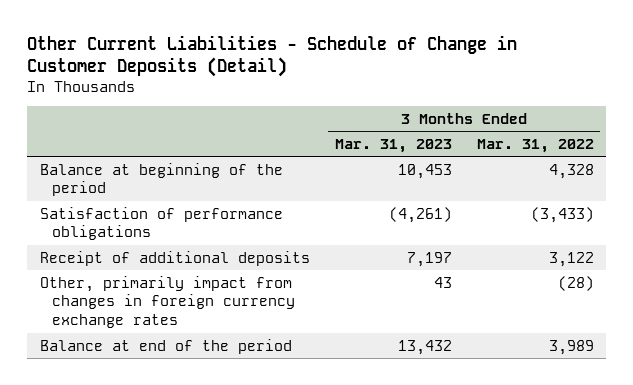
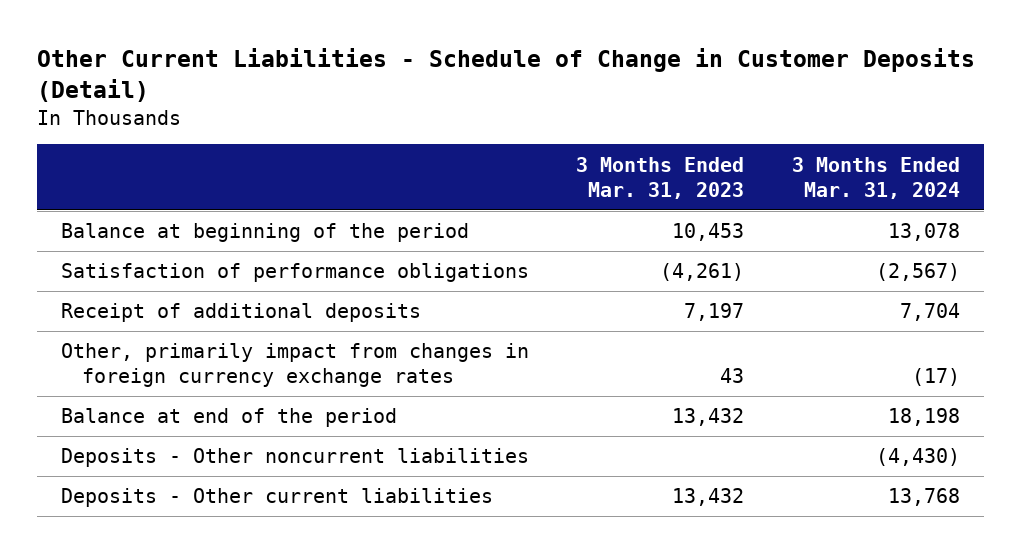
- | 3 Months Ended Mar. 31, 2023 | 3 Months Ended Mar. 31, 2022
+ | 3 Months Ended Mar. 31, 2023 | 3 Months Ended Mar. 31, 2024
+ Deposits - Other noncurrent liabilities | | (4,430)
+ Deposits - Other current liabilities | 13,432 | 13,768

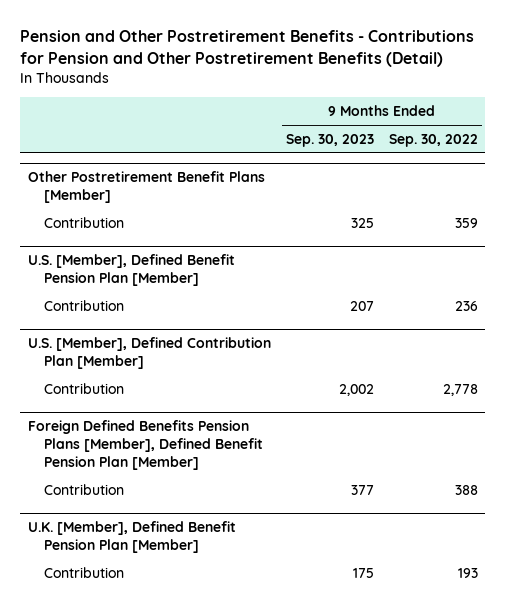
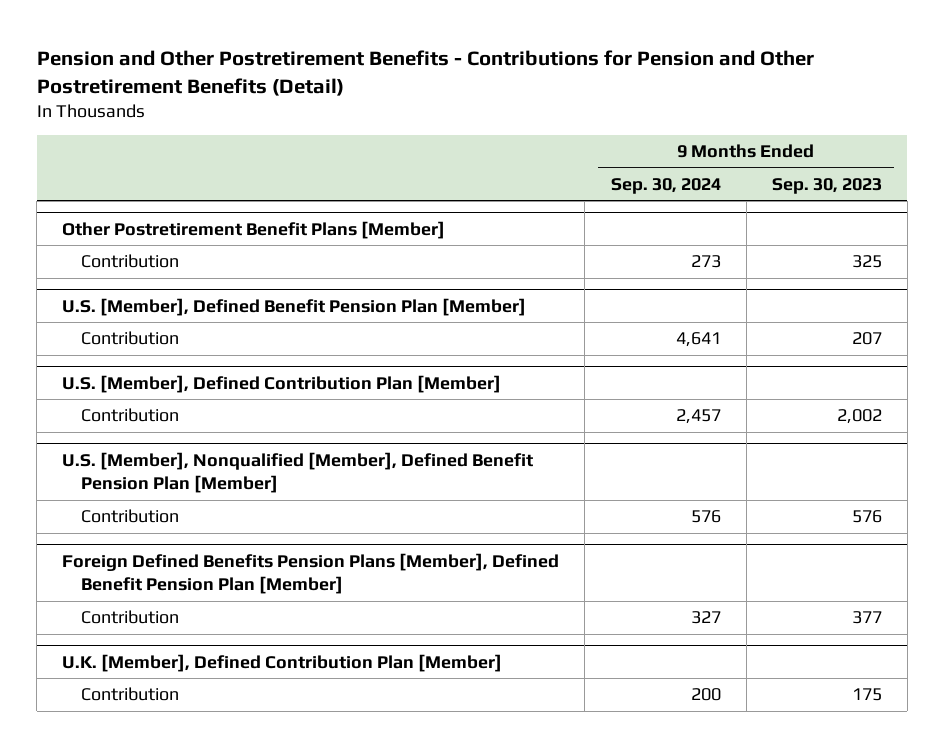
- | 9 Months Ended Sep. 30, 2023 | 9 Months Ended Sep. 30, 2022
+ | 9 Months Ended Sep. 30, 2024 | 9 Months Ended Sep. 30, 2023
+ U.S. [Member], Nonqualified [Member], Defined Benefit Pension Plan [Member]
+ Contribution | 576 | 576
- U.K. [Member], Defined Benefit Pension Plan [Member]
+ U.K. [Member], Defined Contribution Plan [Member]

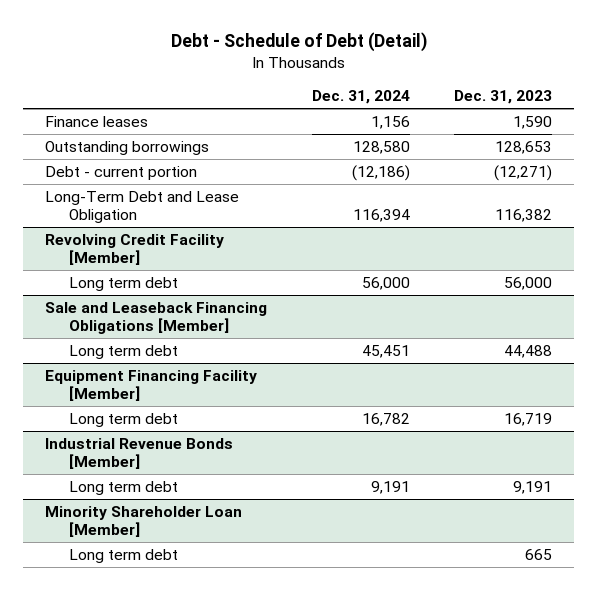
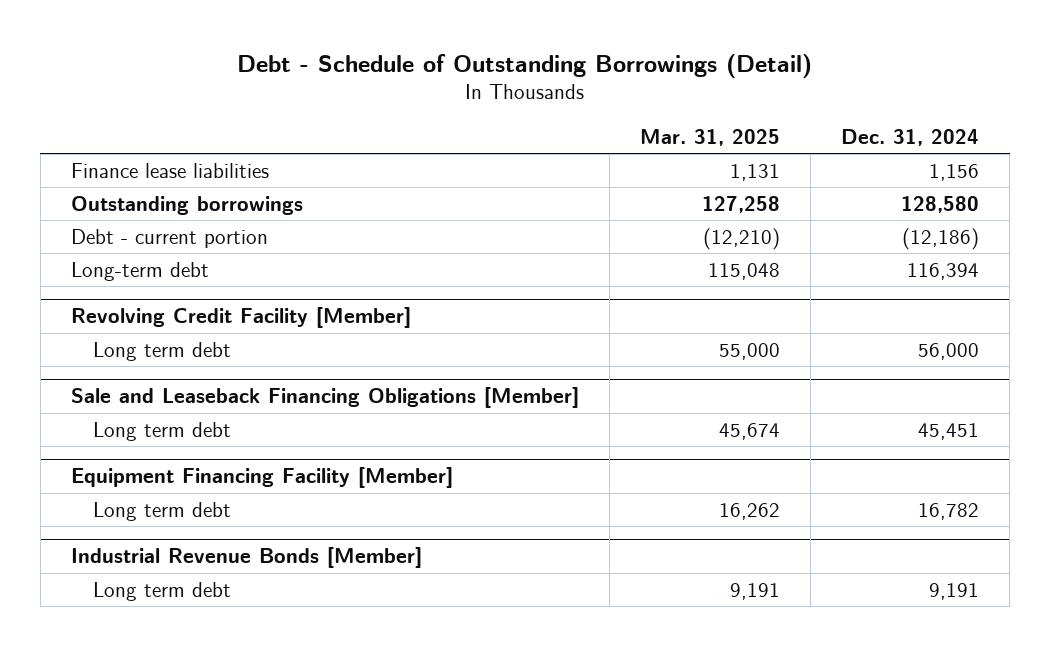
- Debt - Schedule of Debt (Detail)
+ Debt - Schedule of Outstanding Borrowings (Detail)
- | Dec. 31, 2024 | Dec. 31, 2023
+ | Mar. 31, 2025 | Dec. 31, 2024
- Finance leases | 1,156 | 1,590
+ Finance lease liabilities | 1,131 | 1,156
- Long-Term Debt and Lease Obligation | 116,394 | 116,382
+ Long-term debt | 115,048 | 116,394
- Minority Shareholder Loan [Member]
- Long term debt | | 665

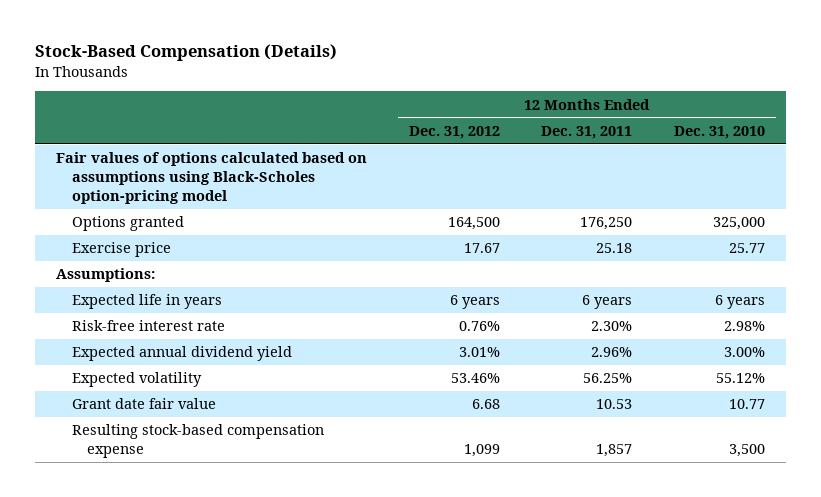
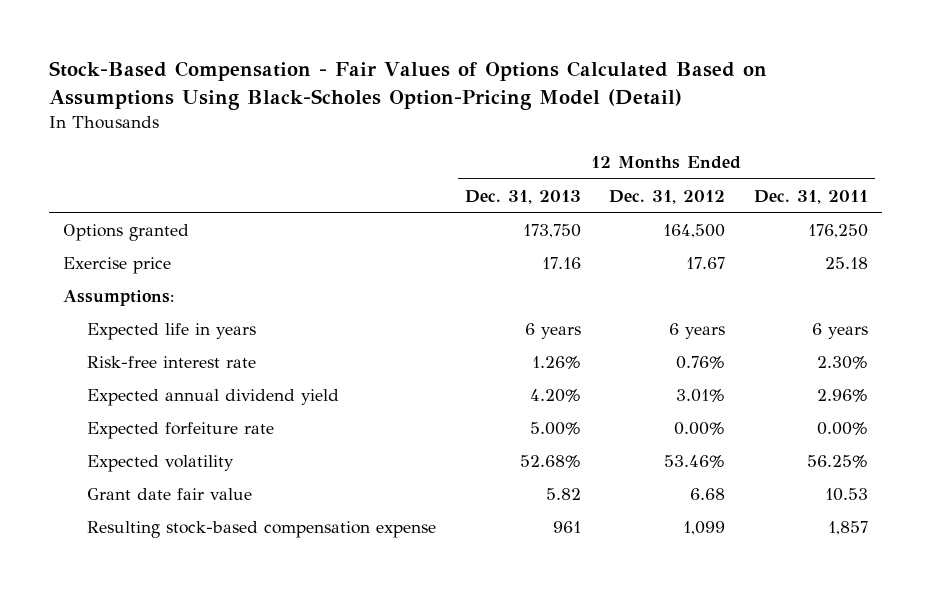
- Stock-Based Compensation (Details)
+ Stock-Based Compensation - Fair Values of Options Calculated Based on Assumptions Using Black-Scholes Option-Pricing Model (Detail)
- | 12 Months Ended Dec. 31, 2012 | 12 Months Ended Dec. 31, 2011 | 12 Months Ended Dec. 31, 2010
+ | 12 Months Ended Dec. 31, 2013 | 12 Months Ended Dec. 31, 2012 | 12 Months Ended Dec. 31, 2011
- Fair values of options calculated based on assumptions using Black-Scholes option-pricing model
+ Expected forfeiture rate | 5.00% | 0.00% | 0.00%

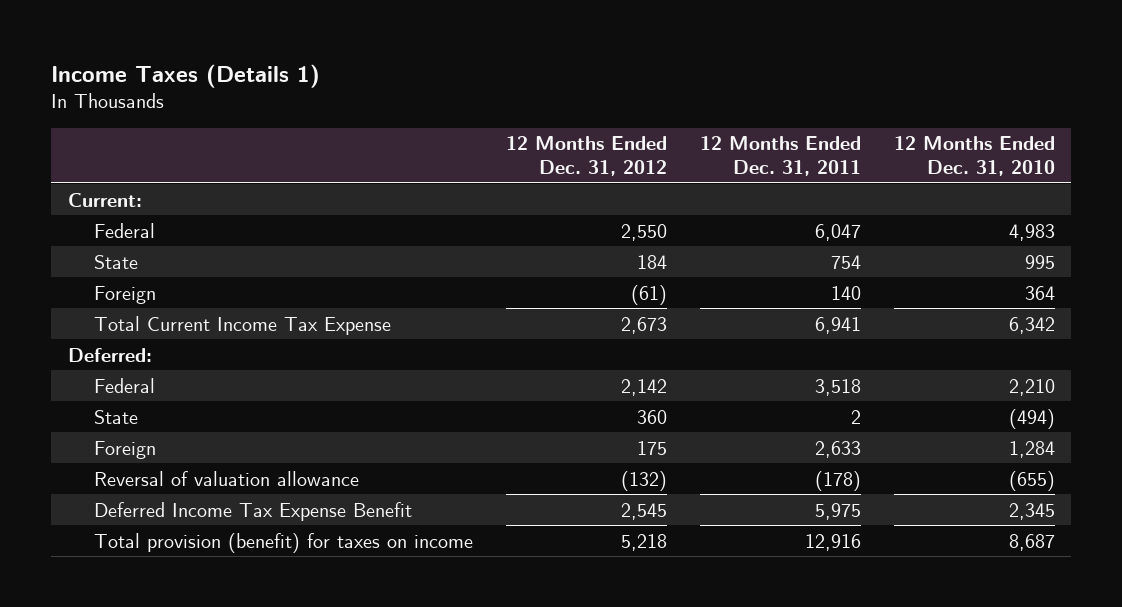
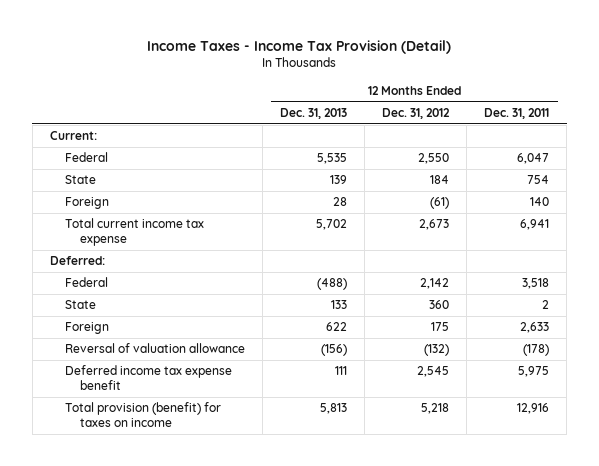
- Income Taxes (Details 1)
+ Income Taxes - Income Tax Provision (Detail)
- | 12 Months Ended Dec. 31, 2012 | 12 Months Ended Dec. 31, 2011 | 12 Months Ended Dec. 31, 2010
+ | 12 Months Ended Dec. 31, 2013 | 12 Months Ended Dec. 31, 2012 | 12 Months Ended Dec. 31, 2011
- Total Current Income Tax Expense | 2,673 | 6,941 | 6,342
+ Total current income tax expense | 5,702 | 2,673 | 6,941
- Deferred Income Tax Expense Benefit | 2,545 | 5,975 | 2,345
+ Deferred income tax expense benefit | 111 | 2,545 | 5,975

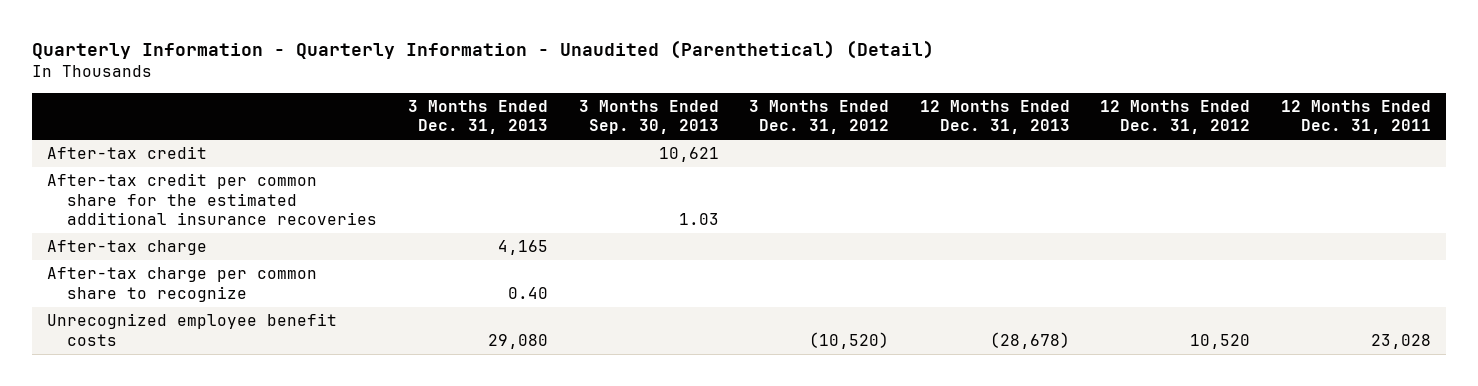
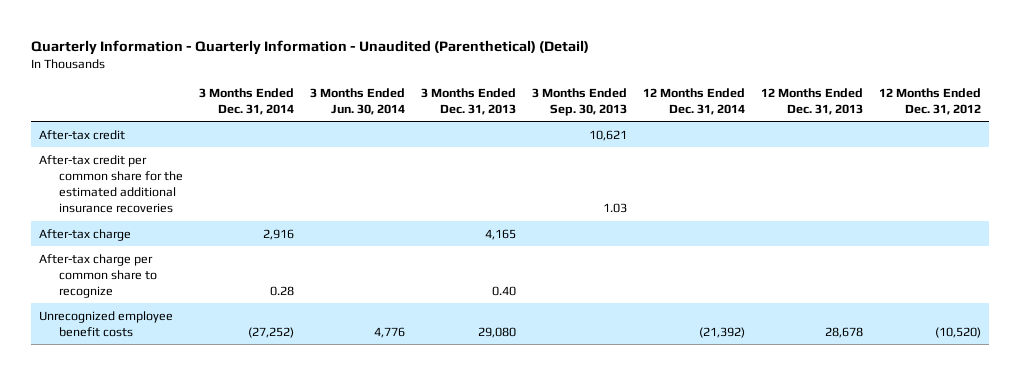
- | 3 Months Ended Dec. 31, 2013 | 3 Months Ended Sep. 30, 2013 | 3 Months Ended Dec. 31, 2012 | 12 Months Ended Dec. 31, 2013 | 12 Months Ended Dec. 31, 2012 | 12 Months Ended Dec. 31, 2011
+ | 3 Months Ended Dec. 31, 2014 | 3 Months Ended Jun. 30, 2014 | 3 Months Ended Dec. 31, 2013 | 3 Months Ended Sep. 30, 2013 | 12 Months Ended Dec. 31, 2014 | 12 Months Ended Dec. 31, 2013 | 12 Months Ended Dec. 31, 2012
- Unrecognized employee benefit costs | 29,080 | | (10,520) | (28,678) | 10,520 | 23,028
+ Unrecognized employee benefit costs | (27,252) | 4,776 | 29,080 | | (21,392) | 28,678 | (10,520)

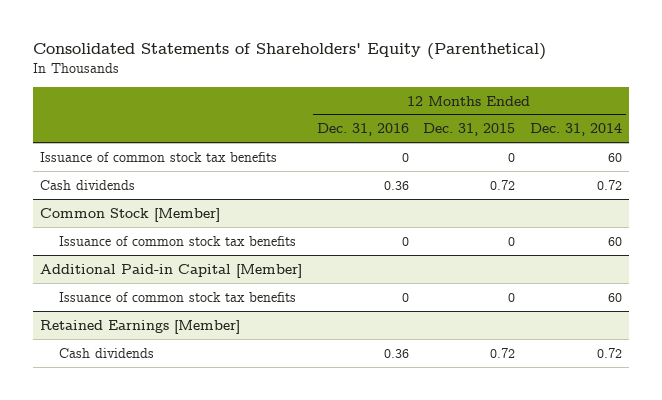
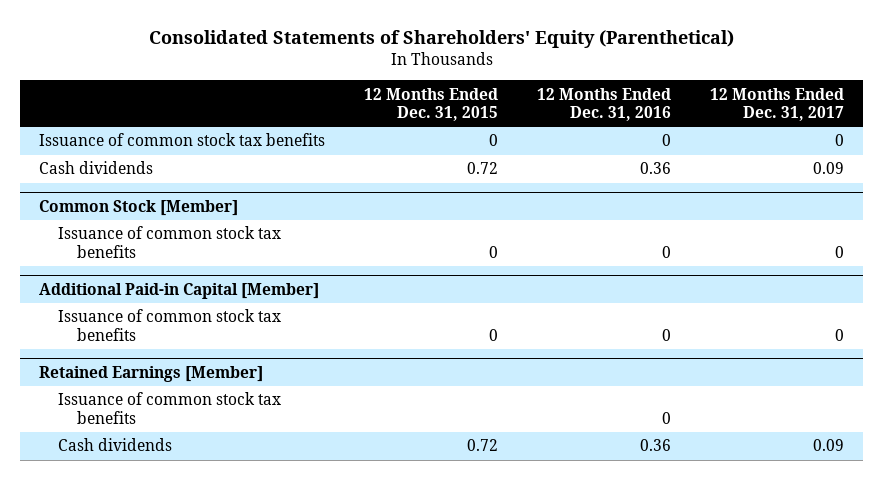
- | 12 Months Ended Dec. 31, 2016 | 12 Months Ended Dec. 31, 2015 | 12 Months Ended Dec. 31, 2014
+ | 12 Months Ended Dec. 31, 2015 | 12 Months Ended Dec. 31, 2016 | 12 Months Ended Dec. 31, 2017
@ Retained Earnings [Member]
+ Issuance of common stock tax benefits | | 0 |

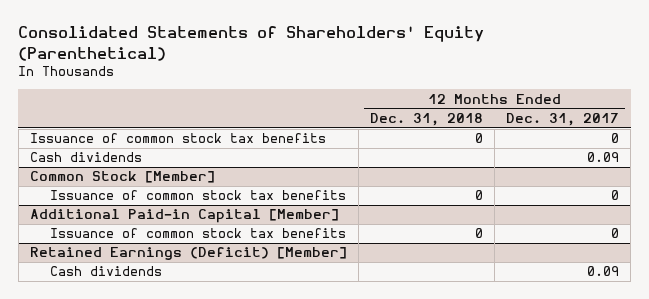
- | 12 Months Ended Dec. 31, 2015 | 12 Months Ended Dec. 31, 2016 | 12 Months Ended Dec. 31, 2017
+ | 12 Months Ended Dec. 31, 2018 | 12 Months Ended Dec. 31, 2017
- Retained Earnings [Member]
- Issuance of common stock tax benefits | | 0 |
+ Retained Earnings (Deficit) [Member]

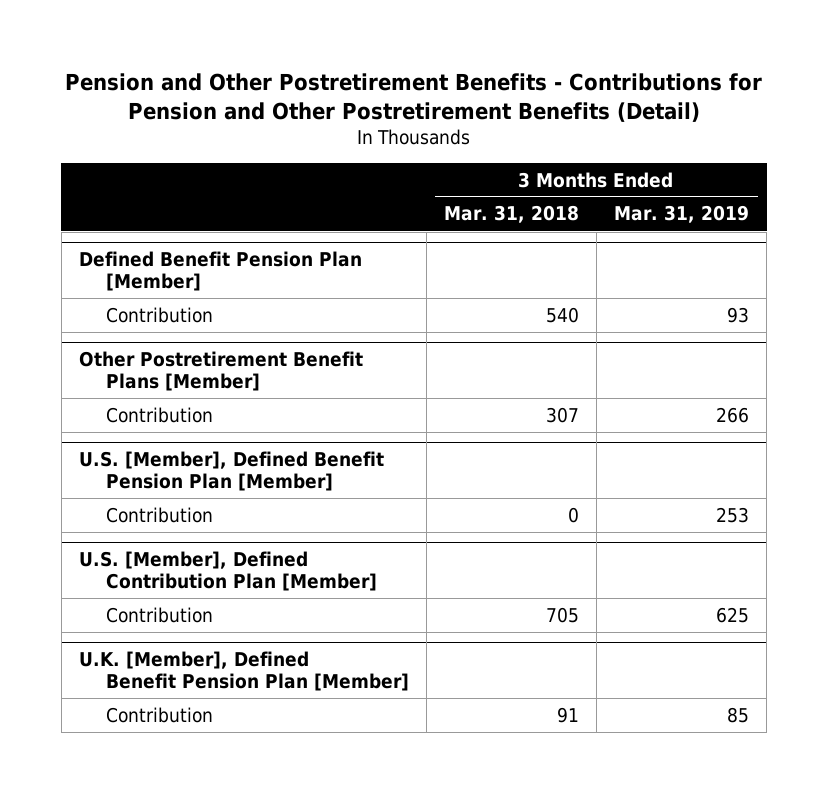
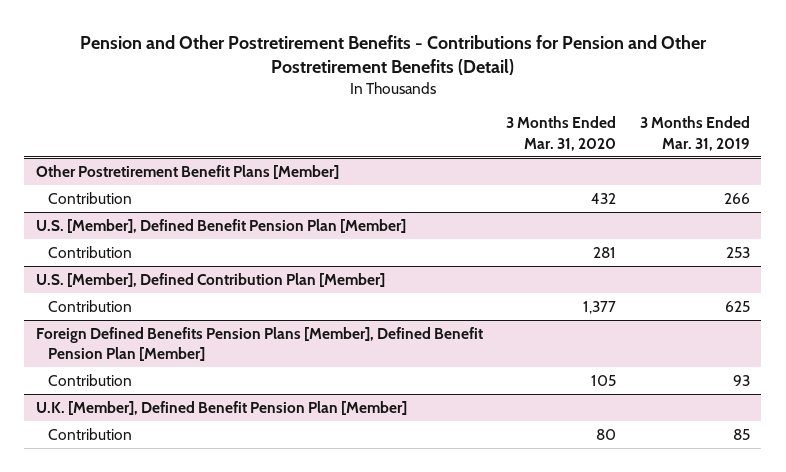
- | 3 Months Ended Mar. 31, 2018 | 3 Months Ended Mar. 31, 2019
+ | 3 Months Ended Mar. 31, 2020 | 3 Months Ended Mar. 31, 2019
- Defined Benefit Pension Plan [Member]
- Contribution | 540 | 93
+ Foreign Defined Benefits Pension Plans [Member], Defined Benefit Pension Plan [Member]
+ Contribution | 105 | 93

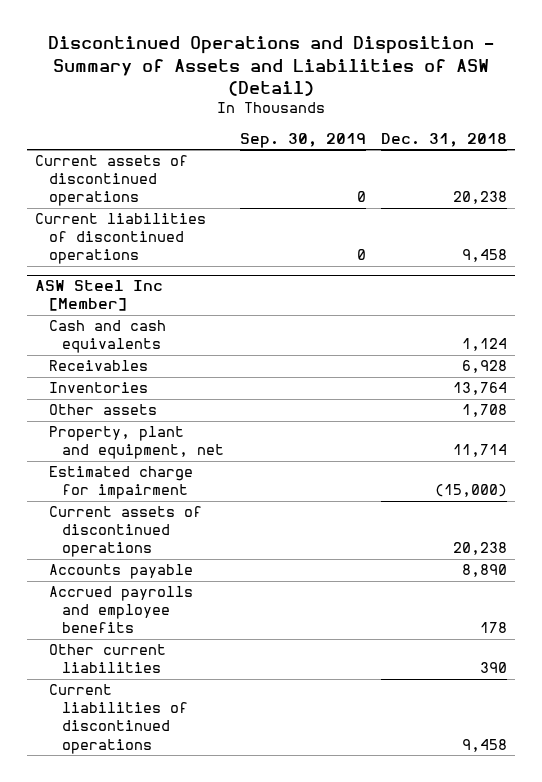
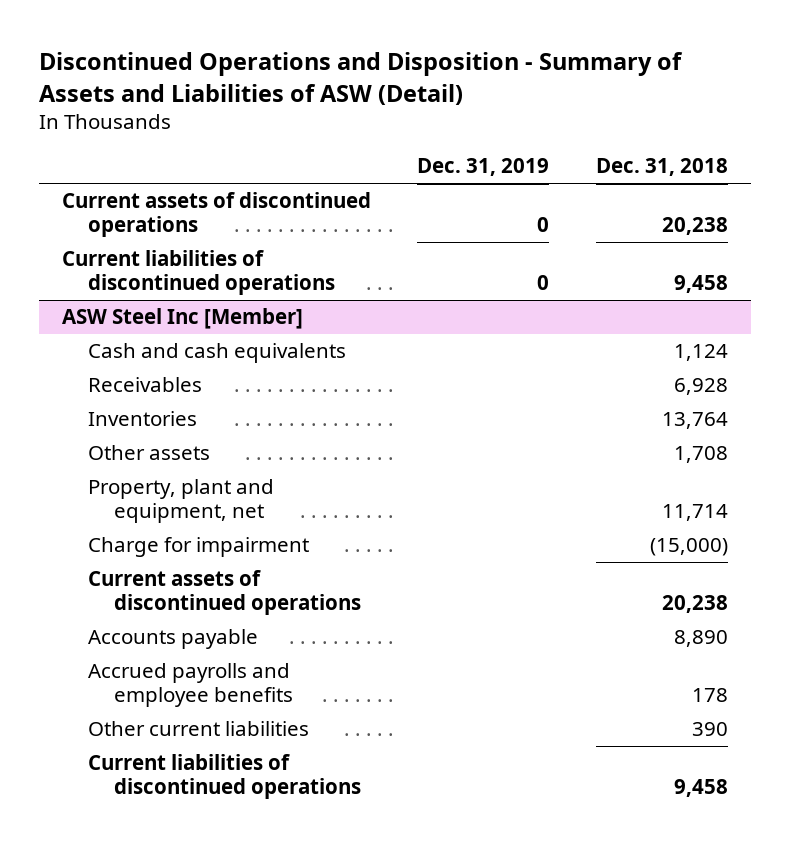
- | Sep. 30, 2019 | Dec. 31, 2018
+ | Dec. 31, 2019 | Dec. 31, 2018
@ ASW Steel Inc [Member]
- Estimated charge for impairment | | (15,000)
+ Charge for impairment | | (15,000)

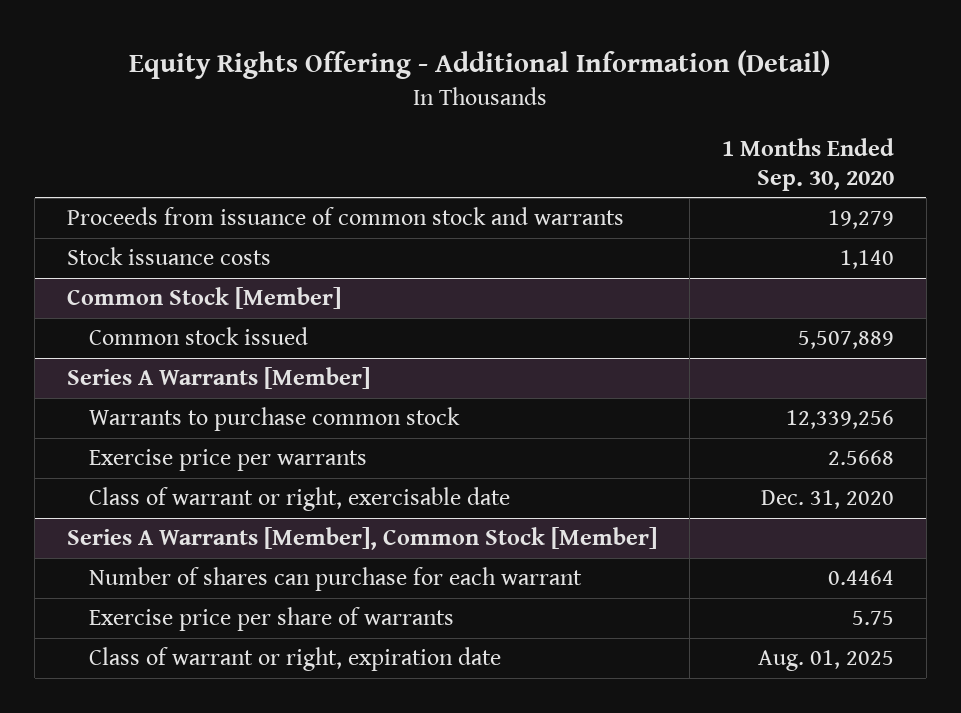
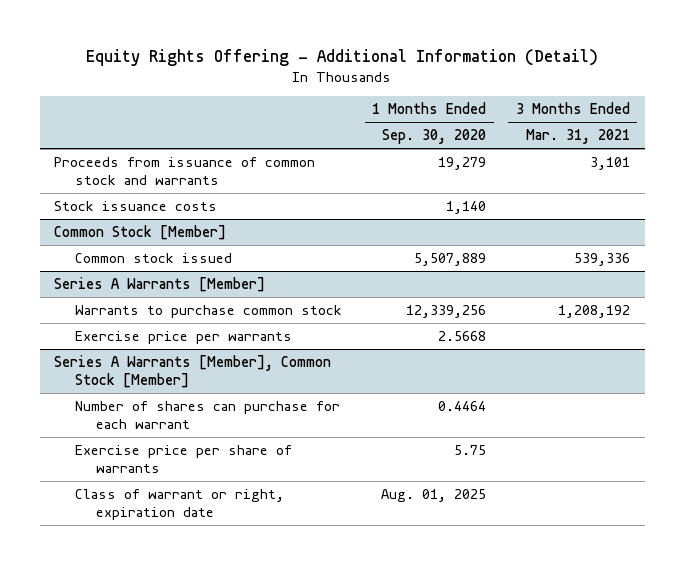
- | 1 Months Ended Sep. 30, 2020
+ | 1 Months Ended Sep. 30, 2020 | 3 Months Ended Mar. 31, 2021
@ Series A Warrants [Member]
- Class of warrant or right, exercisable date | Dec. 31, 2020

